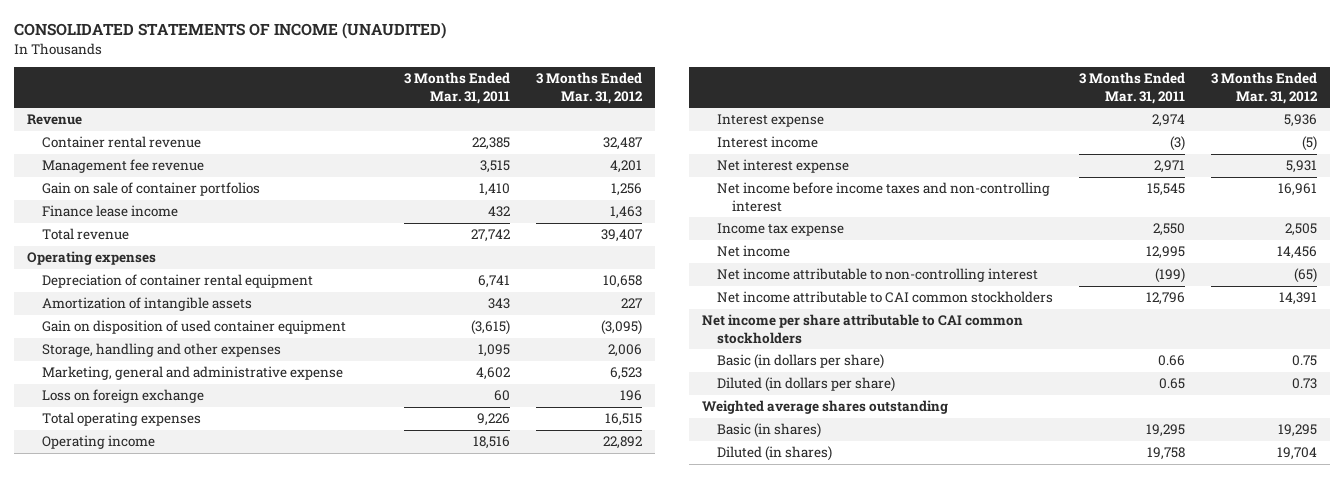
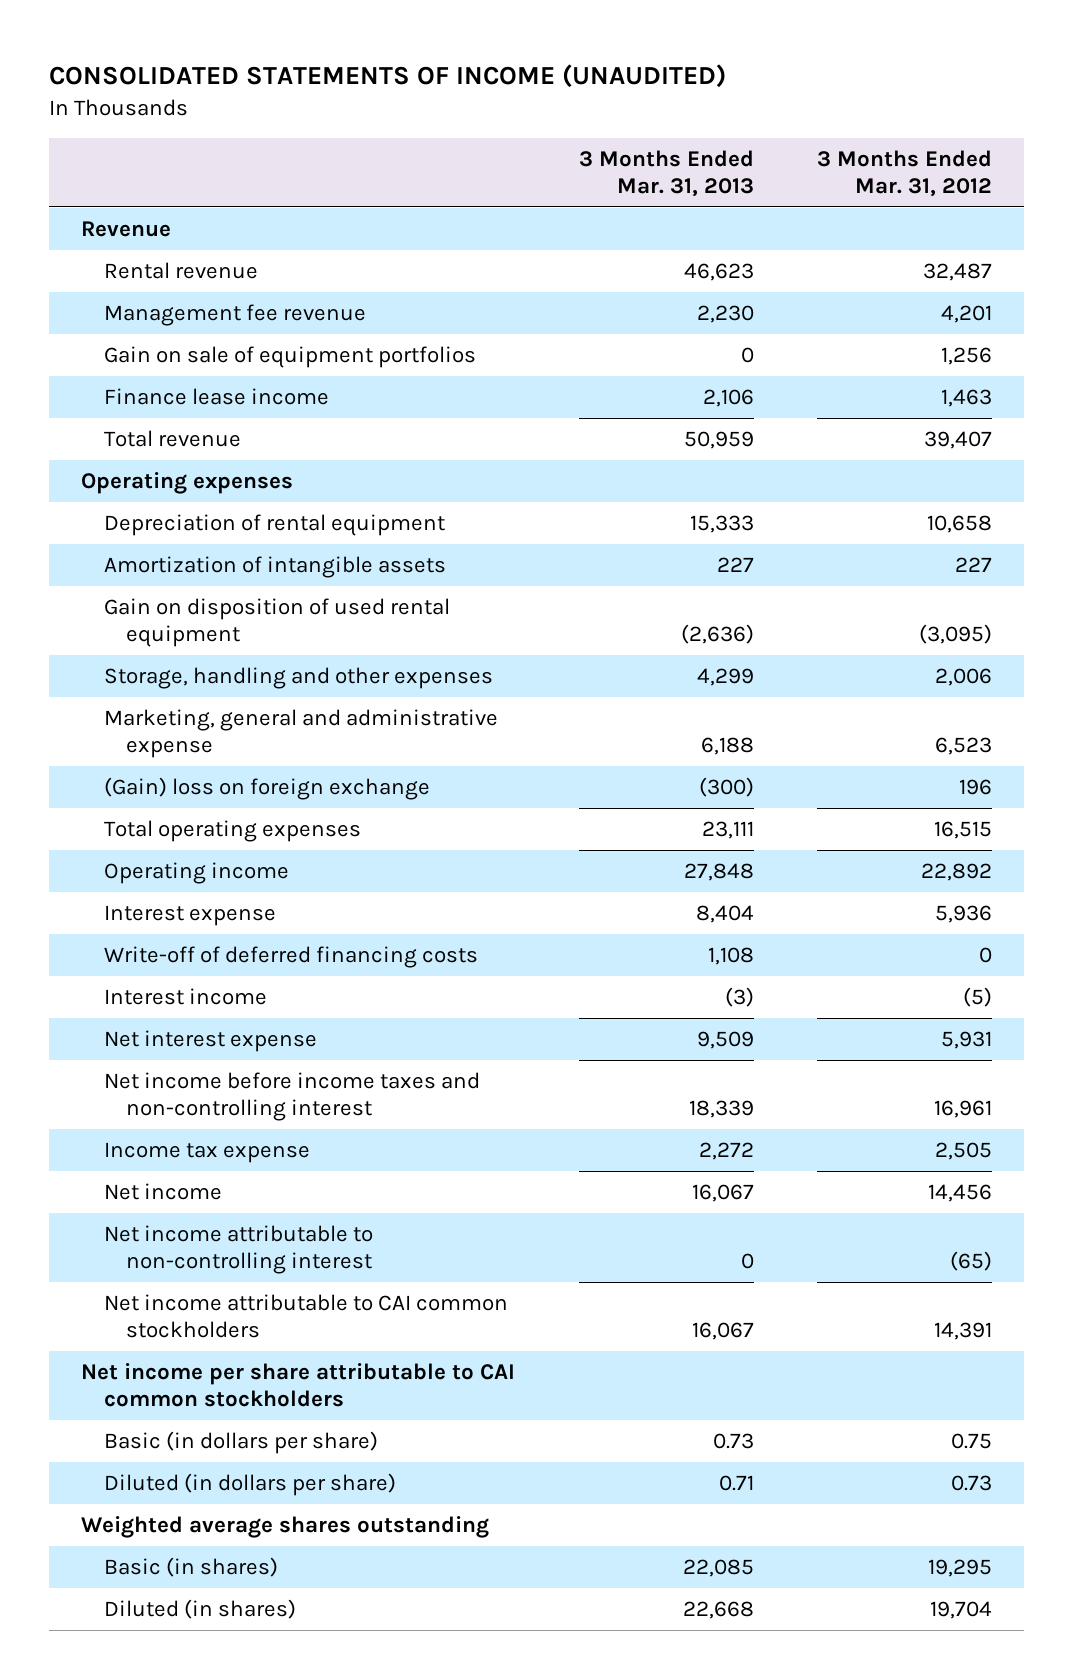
- | 3 Months Ended Mar. 31, 2011 | 3 Months Ended Mar. 31, 2012
+ | 3 Months Ended Mar. 31, 2013 | 3 Months Ended Mar. 31, 2012
- Container rental revenue | 22,385 | 32,487
+ Rental revenue | 46,623 | 32,487
- Gain on sale of container portfolios | 1,410 | 1,256
+ Gain on sale of equipment portfolios | 0 | 1,256
- Depreciation of container rental equipment | 6,741 | 10,658
+ Depreciation of rental equipment | 15,333 | 10,658
- Gain on disposition of used container equipment | (3,615) | (3,095)
+ Gain on disposition of used rental equipment | (2,636) | (3,095)
- Loss on foreign exchange | 60 | 196
+ (Gain) loss on foreign exchange | (300) | 196
+ Write-off of deferred financing costs | 1,108 | 0

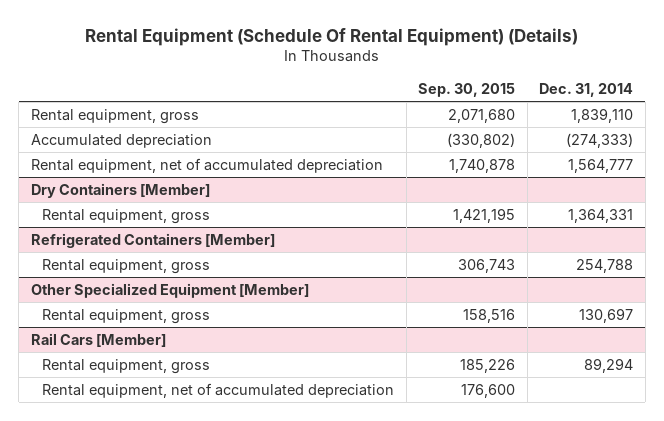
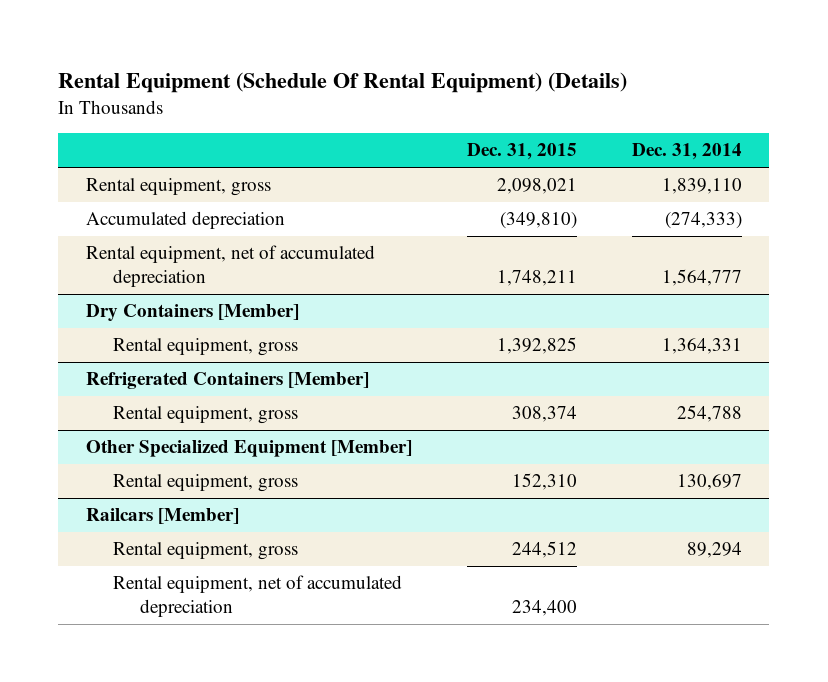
- | Sep. 30, 2015 | Dec. 31, 2014
+ | Dec. 31, 2015 | Dec. 31, 2014
- Rail Cars [Member]
+ Railcars [Member]

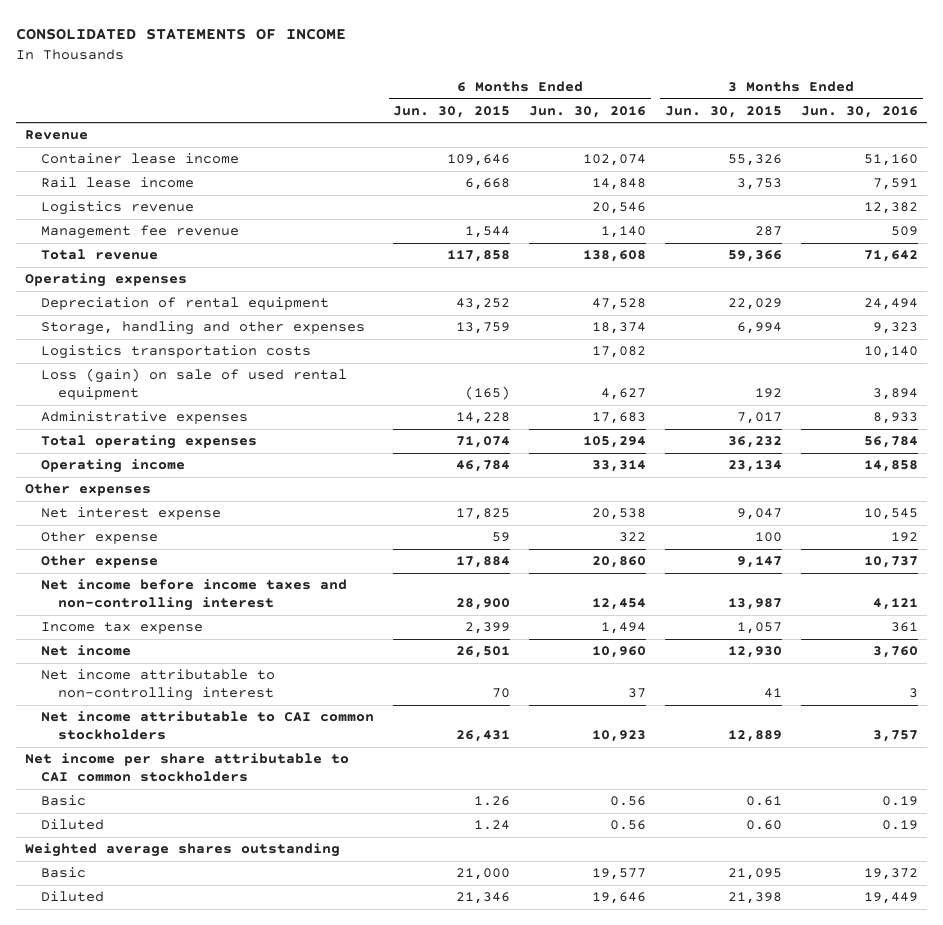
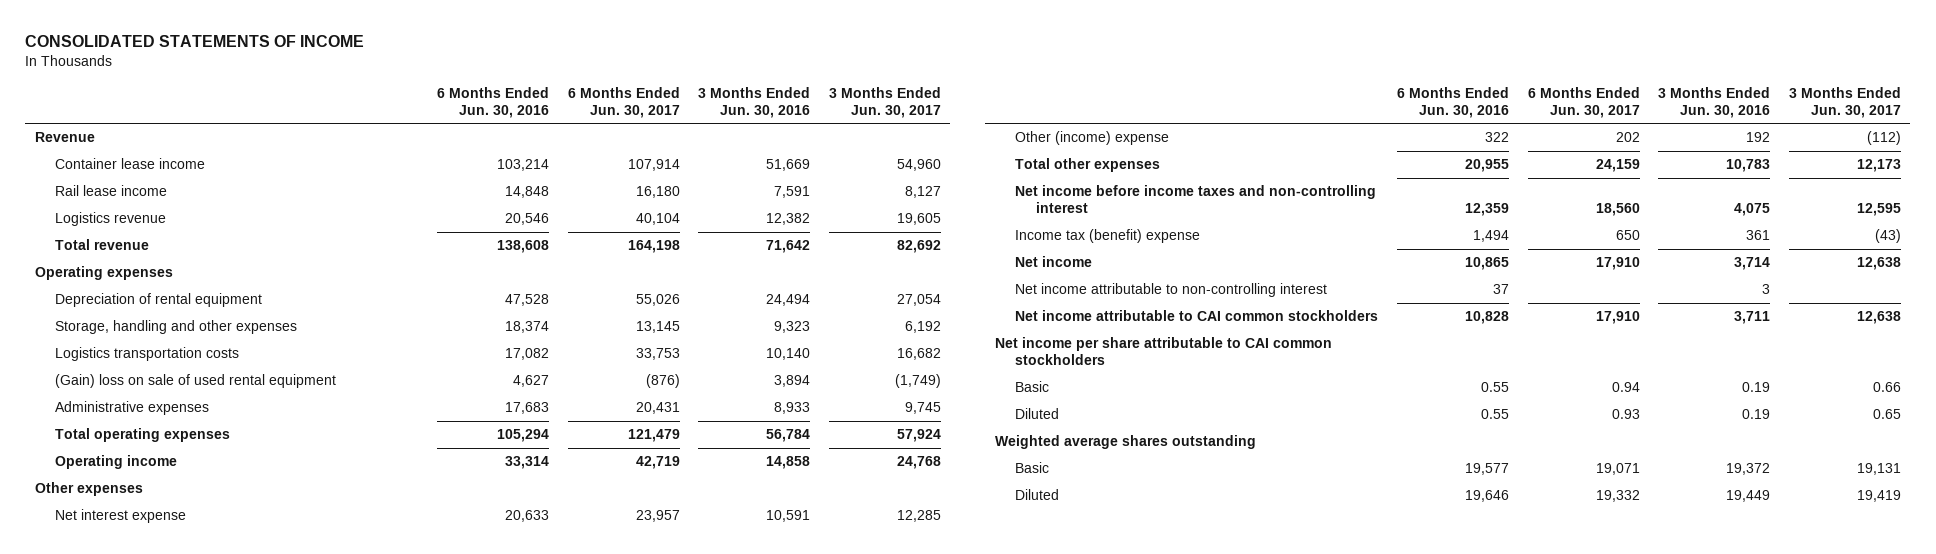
- | 6 Months Ended Jun. 30, 2015 | 6 Months Ended Jun. 30, 2016 | 3 Months Ended Jun. 30, 2015 | 3 Months Ended Jun. 30, 2016
+ | 6 Months Ended Jun. 30, 2016 | 6 Months Ended Jun. 30, 2017 | 3 Months Ended Jun. 30, 2016 | 3 Months Ended Jun. 30, 2017
- Container lease income | 109,646 | 102,074 | 55,326 | 51,160
+ Container lease income | 103,214 | 107,914 | 51,669 | 54,960
- Management fee revenue | 1,544 | 1,140 | 287 | 509
- Loss (gain) on sale of used rental equipment | (165) | 4,627 | 192 | 3,894
+ (Gain) loss on sale of used rental equipment | 4,627 | (876) | 3,894 | (1,749)
- Net interest expense | 17,825 | 20,538 | 9,047 | 10,545
- Other expense | 59 | 322 | 100 | 192
- Other expense | 17,884 | 20,860 | 9,147 | 10,737
- Net income before income taxes and non-controlling interest | 28,900 | 12,454 | 13,987 | 4,121
- Income tax expense | 2,399 | 1,494 | 1,057 | 361
- Net income | 26,501 | 10,960 | 12,930 | 3,760
+ Net interest expense | 20,633 | 23,957 | 10,591 | 12,285
+ Other (income) expense | 322 | 202 | 192 | (112)
+ Total other expenses | 20,955 | 24,159 | 10,783 | 12,173
+ Net income before income taxes and non-controlling interest | 12,359 | 18,560 | 4,075 | 12,595
+ Income tax (benefit) expense | 1,494 | 650 | 361 | (43)
+ Net income | 10,865 | 17,910 | 3,714 | 12,638
- Net income attributable to CAI common stockholders | 26,431 | 10,923 | 12,889 | 3,757
+ Net income attributable to CAI common stockholders | 10,828 | 17,910 | 3,711 | 12,638
- Basic | 1.26 | 0.56 | 0.61 | 0.19
- Diluted | 1.24 | 0.56 | 0.60 | 0.19
+ Basic | 0.55 | 0.94 | 0.19 | 0.66
+ Diluted | 0.55 | 0.93 | 0.19 | 0.65

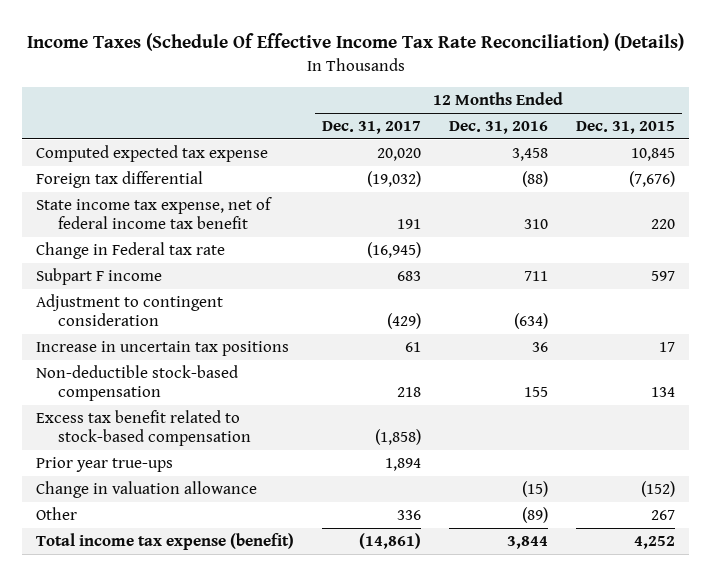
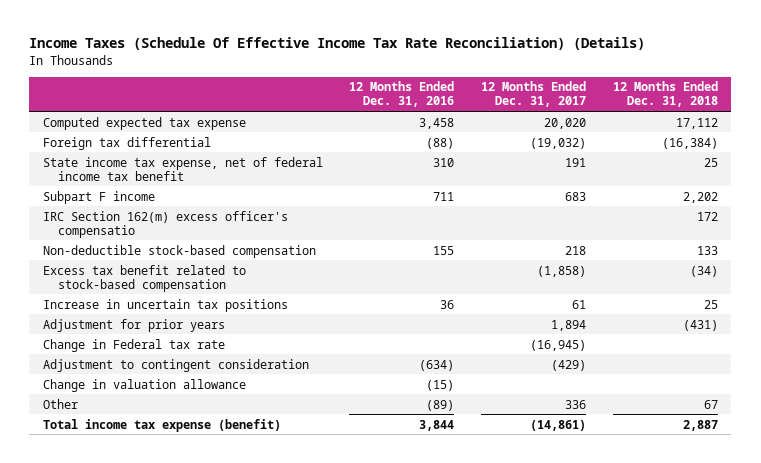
- | 12 Months Ended Dec. 31, 2017 | 12 Months Ended Dec. 31, 2016 | 12 Months Ended Dec. 31, 2015
+ | 12 Months Ended Dec. 31, 2016 | 12 Months Ended Dec. 31, 2017 | 12 Months Ended Dec. 31, 2018
+ IRC Section 162(m) excess officer's compensatio | | | 172
- Prior year true-ups | 1,894 | |
moved down: Increase in uncertain tax positions | 36 | 61 | 25
+ Adjustment for prior years | | 1,894 | (431)
moved down: Change in Federal tax rate | | (16,945) |
moved down: Adjustment to contingent consideration | (634) | (429) |

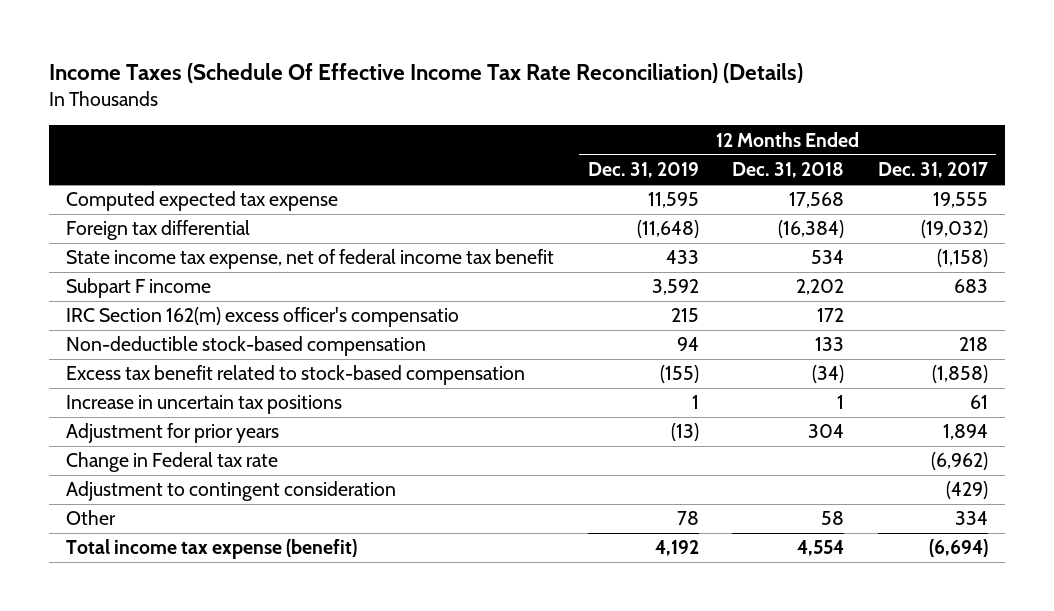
- | 12 Months Ended Dec. 31, 2016 | 12 Months Ended Dec. 31, 2017 | 12 Months Ended Dec. 31, 2018
+ | 12 Months Ended Dec. 31, 2019 | 12 Months Ended Dec. 31, 2018 | 12 Months Ended Dec. 31, 2017
- Computed expected tax expense | 3,458 | 20,020 | 17,112
+ Computed expected tax expense | 11,595 | 17,568 | 19,555
- State income tax expense, net of federal income tax benefit | 310 | 191 | 25
+ State income tax expense, net of federal income tax benefit | 433 | 534 | (1,158)
- Increase in uncertain tax positions | 36 | 61 | 25
- Adjustment for prior years | | 1,894 | (431)
- Change in Federal tax rate | | (16,945) |
+ Increase in uncertain tax positions | 1 | 1 | 61
+ Adjustment for prior years | (13) | 304 | 1,894
+ Change in Federal tax rate | | | (6,962)
- Change in valuation allowance | (15) | |
- Other | (89) | 336 | 67
- Total income tax expense (benefit) | 3,844 | (14,861) | 2,887
+ Other | 78 | 58 | 334
+ Total income tax expense (benefit) | 4,192 | 4,554 | (6,694)

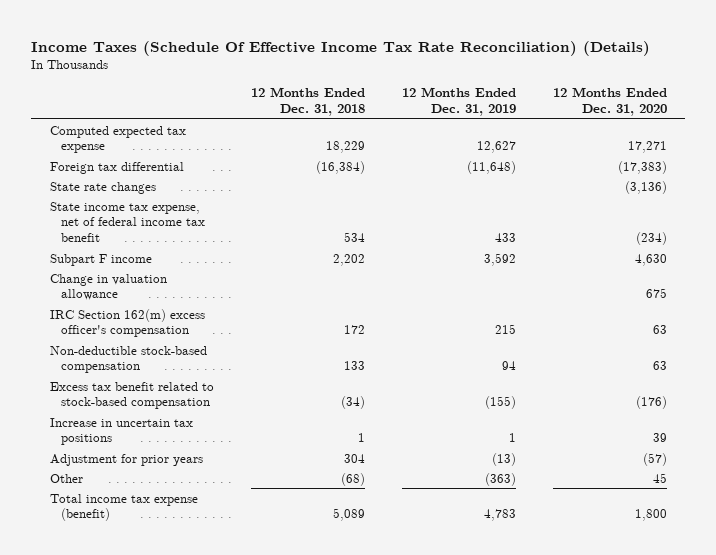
- | 12 Months Ended Dec. 31, 2019 | 12 Months Ended Dec. 31, 2018 | 12 Months Ended Dec. 31, 2017
+ | 12 Months Ended Dec. 31, 2018 | 12 Months Ended Dec. 31, 2019 | 12 Months Ended Dec. 31, 2020
- Computed expected tax expense | 11,595 | 17,568 | 19,555
+ Computed expected tax expense | 18,229 | 12,627 | 17,271
+ State rate changes | | | (3,136)
- IRC Section 162(m) excess officer's compensatio | 215 | 172 |
+ Change in valuation allowance | | | 675
+ IRC Section 162(m) excess officer's compensation | 172 | 215 | 63
- Change in Federal tax rate | | | (6,962)
- Adjustment to contingent consideration | | | (429)
- Other | 78 | 58 | 334
- Total income tax expense (benefit) | 4,192 | 4,554 | (6,694)
+ Other | (68) | (363) | 45
+ Total income tax expense (benefit) | 5,089 | 4,783 | 1,800

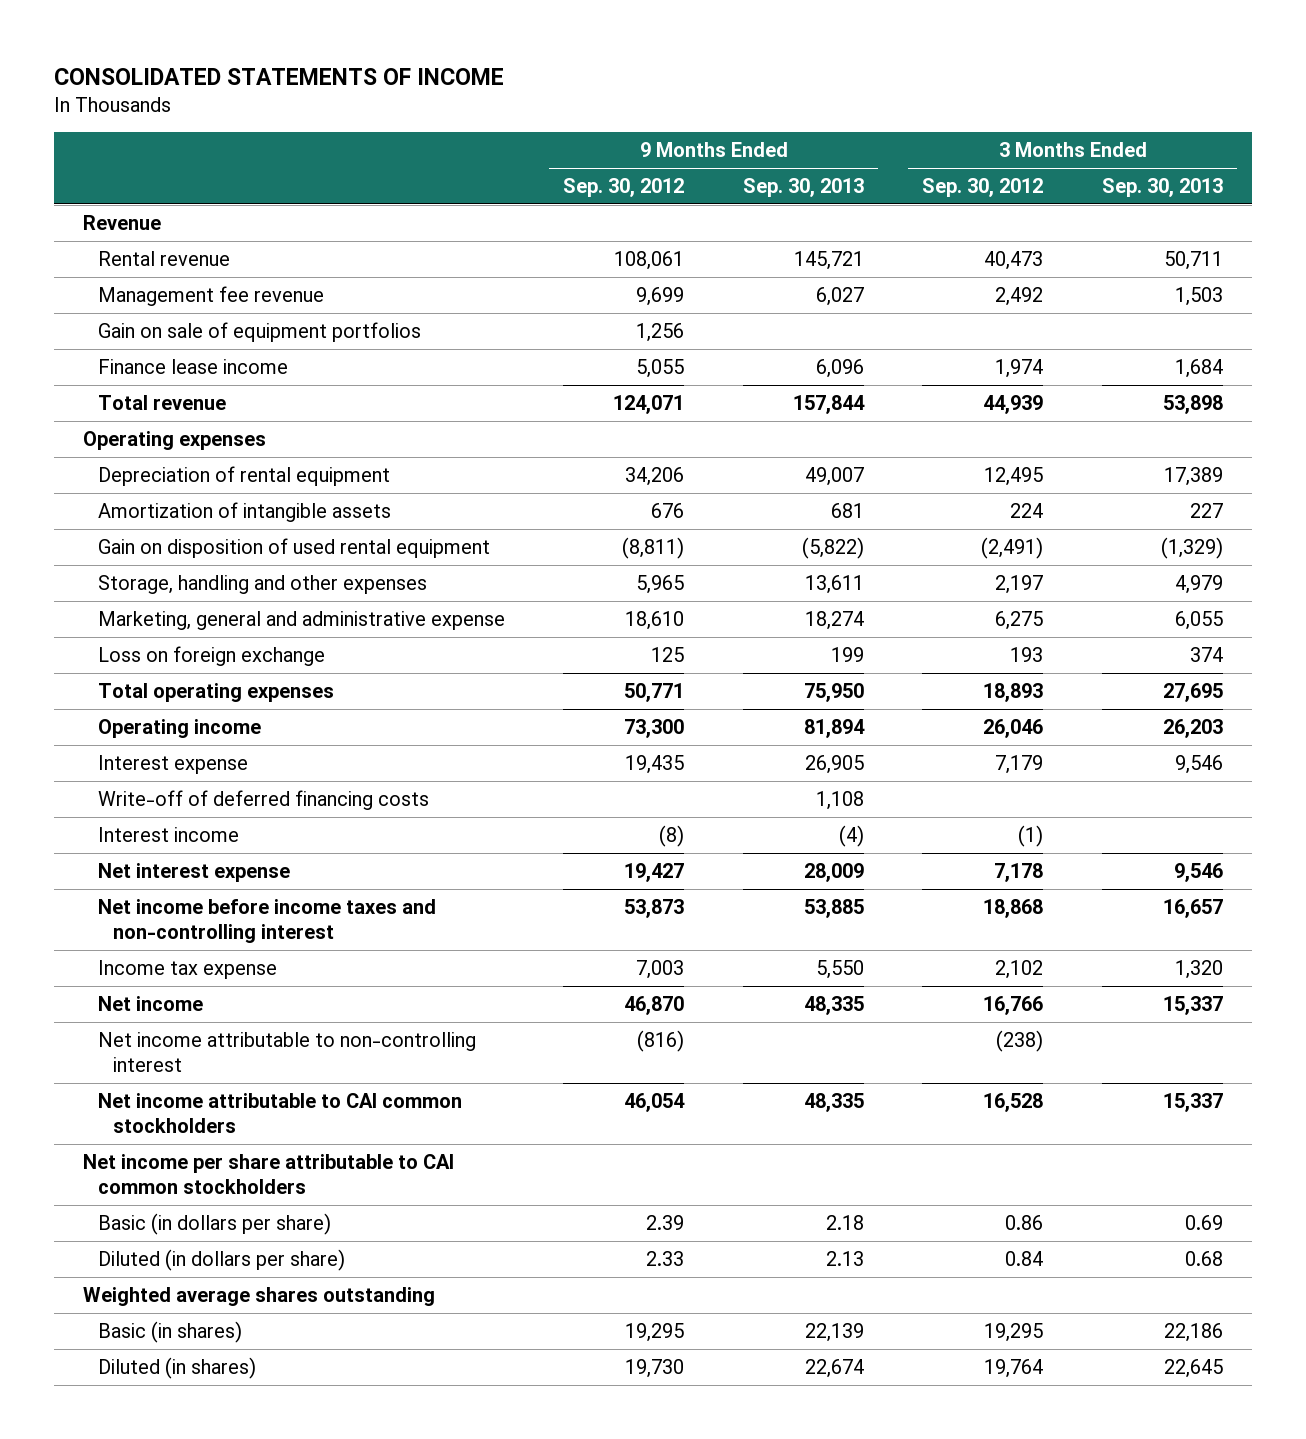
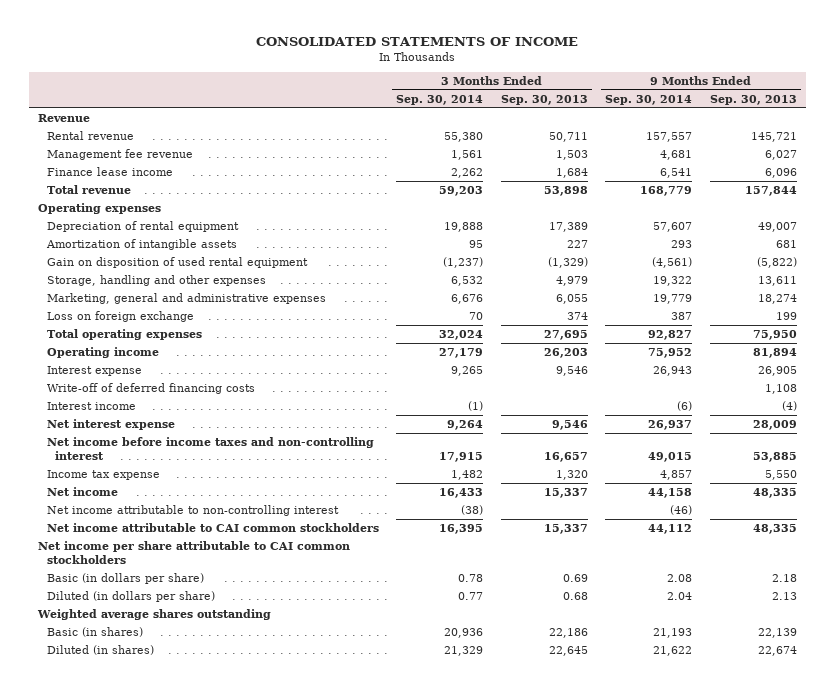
- | 9 Months Ended Sep. 30, 2012 | 9 Months Ended Sep. 30, 2013 | 3 Months Ended Sep. 30, 2012 | 3 Months Ended Sep. 30, 2013
+ | 3 Months Ended Sep. 30, 2014 | 3 Months Ended Sep. 30, 2013 | 9 Months Ended Sep. 30, 2014 | 9 Months Ended Sep. 30, 2013
- Gain on sale of equipment portfolios | 1,256 | | |
- Marketing, general and administrative expense | 18,610 | 18,274 | 6,275 | 6,055
+ Marketing, general and administrative expenses | 6,676 | 6,055 | 19,779 | 18,274

